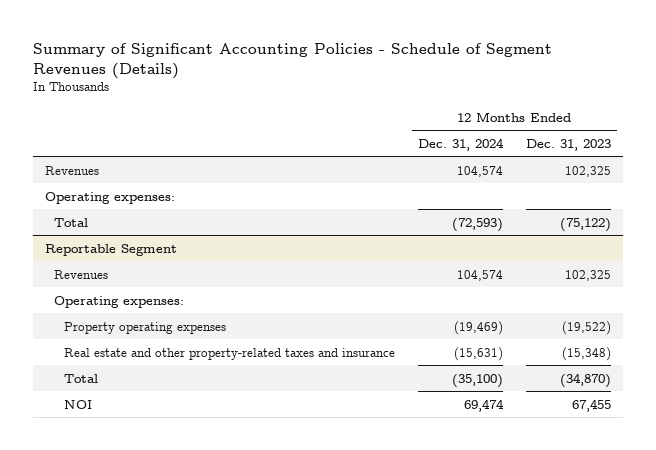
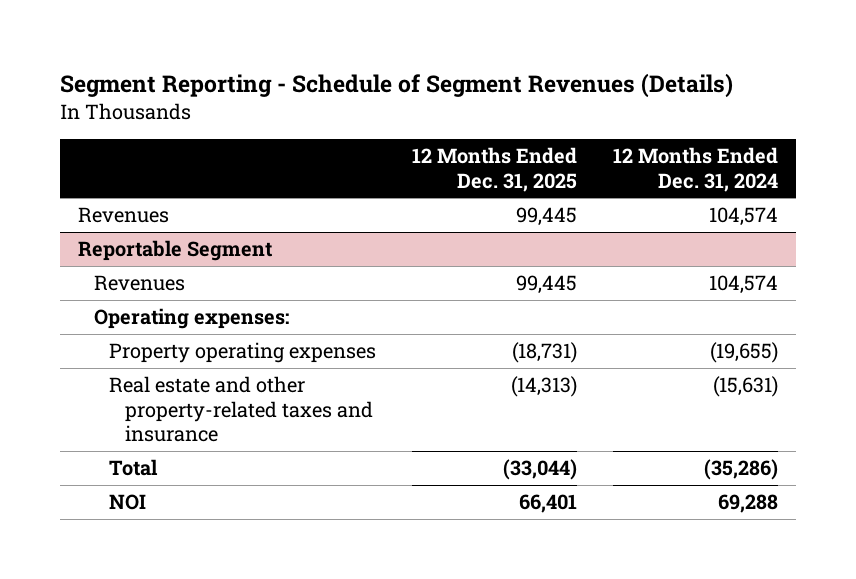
- Summary of Significant Accounting Policies - Schedule of Segment Revenues (Details)
+ Segment Reporting - Schedule of Segment Revenues (Details)
- | 12 Months Ended Dec. 31, 2024 | 12 Months Ended Dec. 31, 2023
+ | 12 Months Ended Dec. 31, 2025 | 12 Months Ended Dec. 31, 2024
- Operating expenses:
- Total | (72,593) | (75,122)
@ Reportable Segment
- Property operating expenses | (19,469) | (19,522)
+ Property operating expenses | (18,731) | (19,655)
- Total | (35,100) | (34,870)
- NOI | 69,474 | 67,455
+ Total | (33,044) | (35,286)
+ NOI | 66,401 | 69,288

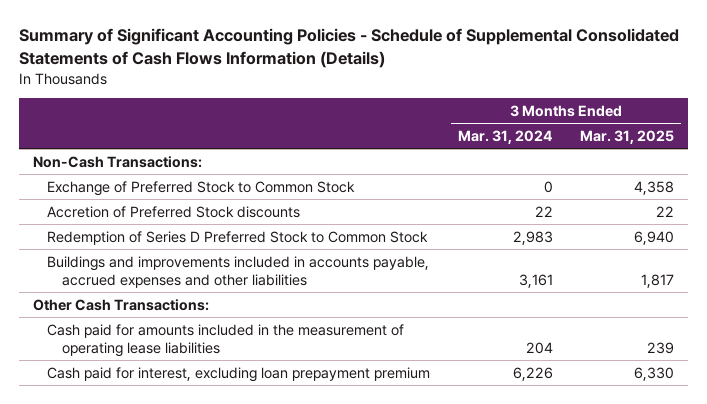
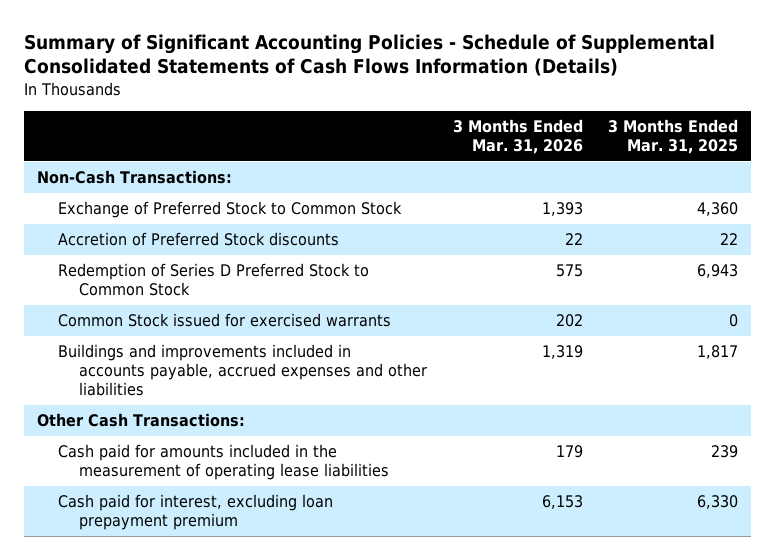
- | 3 Months Ended Mar. 31, 2024 | 3 Months Ended Mar. 31, 2025
+ | 3 Months Ended Mar. 31, 2026 | 3 Months Ended Mar. 31, 2025
- Exchange of Preferred Stock to Common Stock | 0 | 4,358
+ Exchange of Preferred Stock to Common Stock | 1,393 | 4,360
- Redemption of Series D Preferred Stock to Common Stock | 2,983 | 6,940
+ Redemption of Series D Preferred Stock to Common Stock | 575 | 6,943
+ Common Stock issued for exercised warrants | 202 | 0

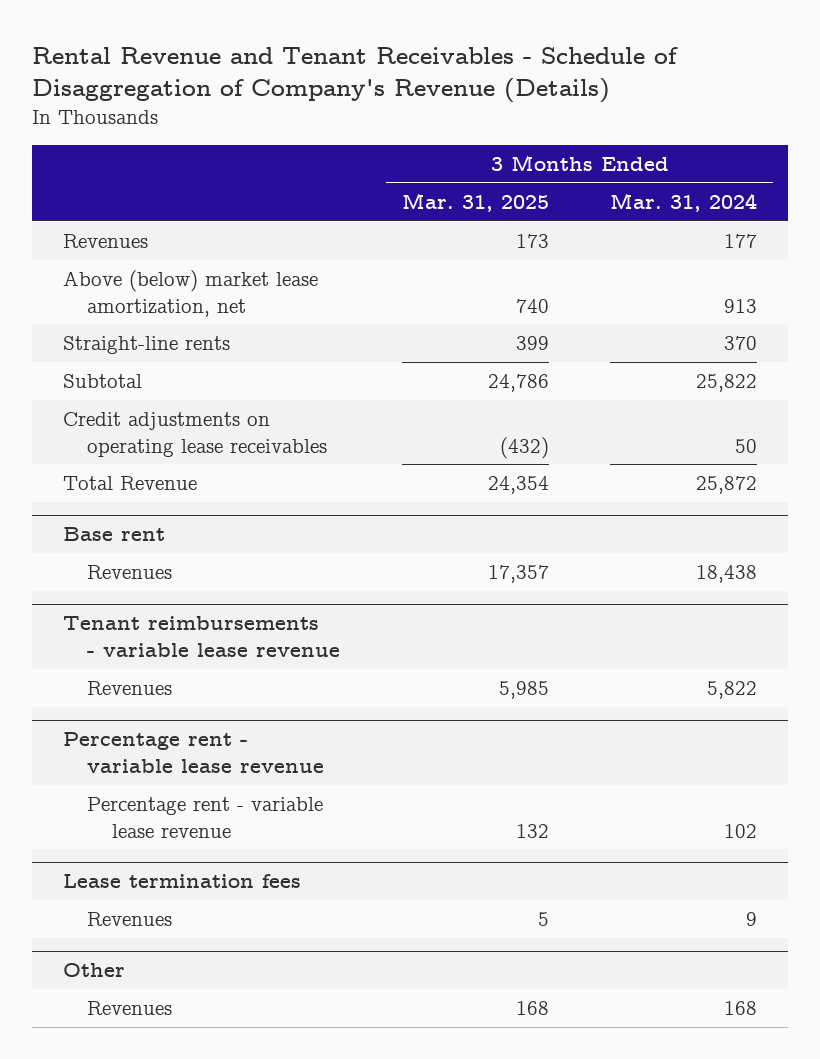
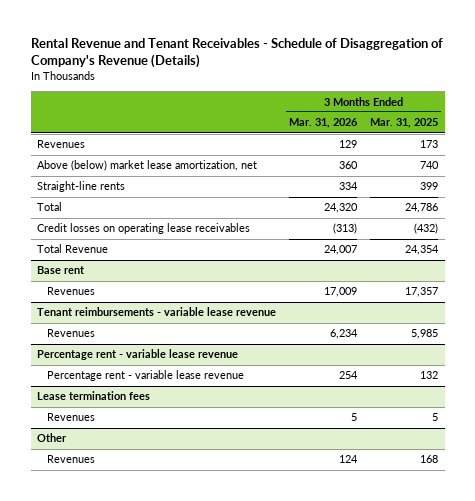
- | 3 Months Ended Mar. 31, 2025 | 3 Months Ended Mar. 31, 2024
+ | 3 Months Ended Mar. 31, 2026 | 3 Months Ended Mar. 31, 2025
- Subtotal | 24,786 | 25,822
- Credit adjustments on operating lease receivables | (432) | 50
+ Total | 24,320 | 24,786
+ Credit losses on operating lease receivables | (313) | (432)

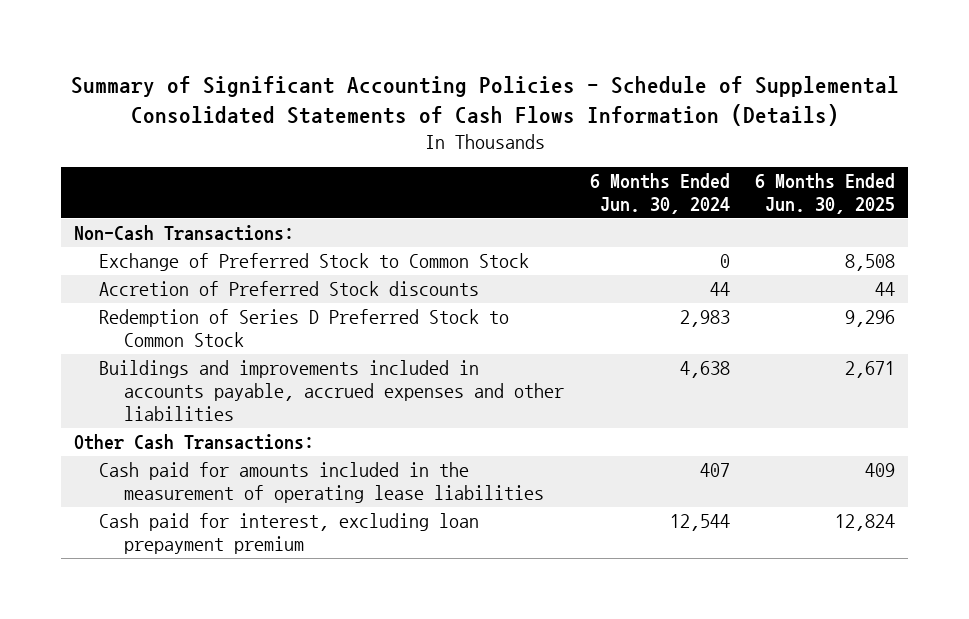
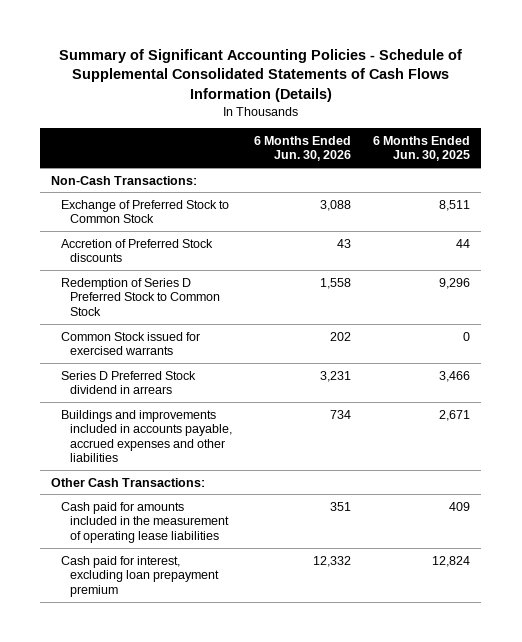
- | 6 Months Ended Jun. 30, 2024 | 6 Months Ended Jun. 30, 2025
+ | 6 Months Ended Jun. 30, 2026 | 6 Months Ended Jun. 30, 2025
- Exchange of Preferred Stock to Common Stock | 0 | 8,508
+ Exchange of Preferred Stock to Common Stock | 3,088 | 8,511
+ Common Stock issued for exercised warrants | 202 | 0
+ Series D Preferred Stock dividend in arrears | 3,231 | 3,466

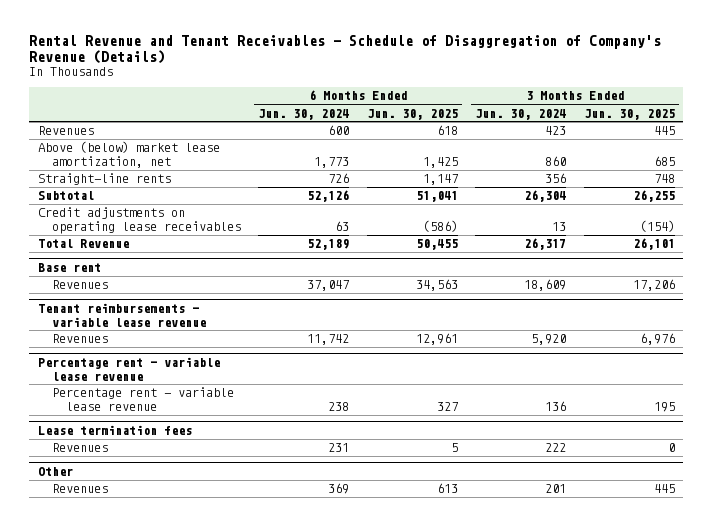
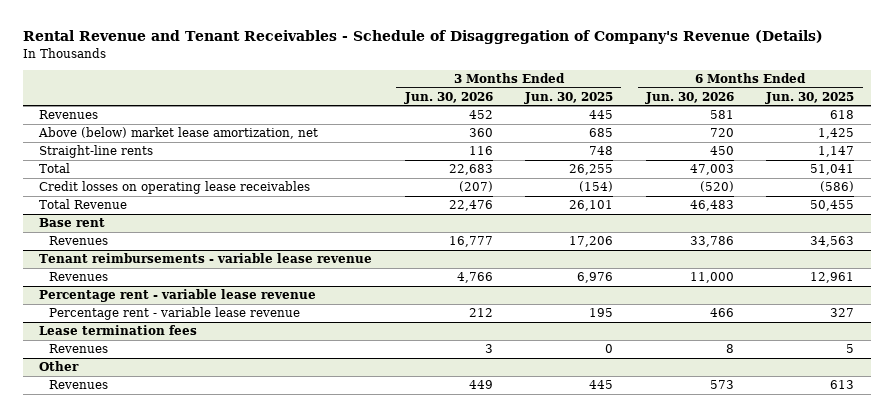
- | 6 Months Ended Jun. 30, 2024 | 6 Months Ended Jun. 30, 2025 | 3 Months Ended Jun. 30, 2024 | 3 Months Ended Jun. 30, 2025
+ | 3 Months Ended Jun. 30, 2026 | 3 Months Ended Jun. 30, 2025 | 6 Months Ended Jun. 30, 2026 | 6 Months Ended Jun. 30, 2025
- Subtotal | 52,126 | 51,041 | 26,304 | 26,255
- Credit adjustments on operating lease receivables | 63 | (586) | 13 | (154)
+ Total | 22,683 | 26,255 | 47,003 | 51,041
+ Credit losses on operating lease receivables | (207) | (154) | (520) | (586)

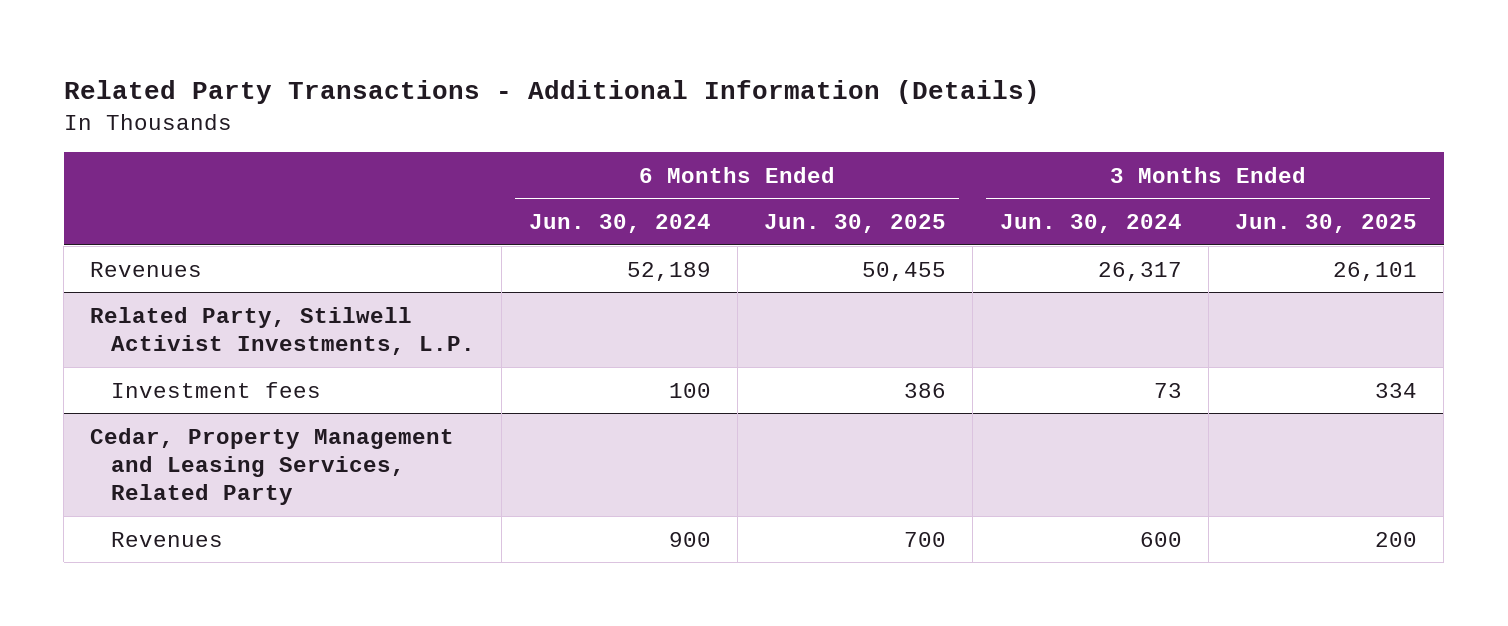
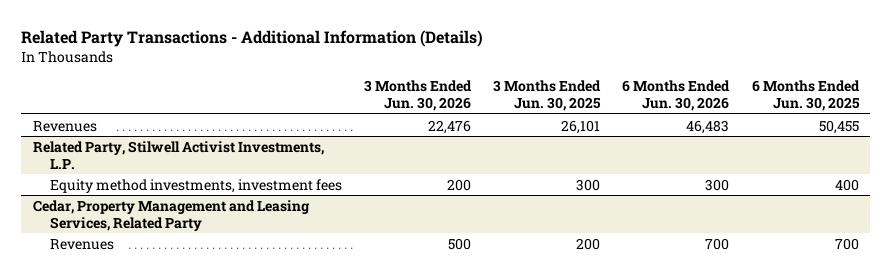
- | 6 Months Ended Jun. 30, 2024 | 6 Months Ended Jun. 30, 2025 | 3 Months Ended Jun. 30, 2024 | 3 Months Ended Jun. 30, 2025
+ | 3 Months Ended Jun. 30, 2026 | 3 Months Ended Jun. 30, 2025 | 6 Months Ended Jun. 30, 2026 | 6 Months Ended Jun. 30, 2025
@ Related Party, Stilwell Activist Investments, L.P.
- Investment fees | 100 | 386 | 73 | 334
+ Equity method investments, investment fees | 200 | 300 | 300 | 400

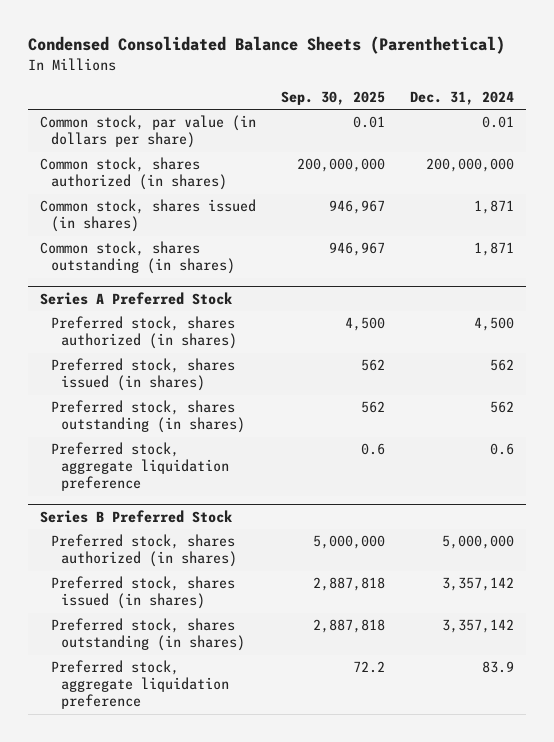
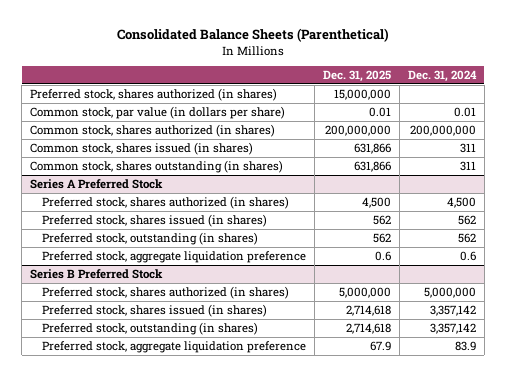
- Condensed Consolidated Balance Sheets (Parenthetical)
+ Consolidated Balance Sheets (Parenthetical)
- | Sep. 30, 2025 | Dec. 31, 2024
+ | Dec. 31, 2025 | Dec. 31, 2024
+ Preferred stock, shares authorized (in shares) | 15,000,000 |
- Common stock, shares issued (in shares) | 946,967 | 1,871
- Common stock, shares outstanding (in shares) | 946,967 | 1,871
+ Common stock, shares issued (in shares) | 631,866 | 311
+ Common stock, shares outstanding (in shares) | 631,866 | 311
@ Series A Preferred Stock
- Preferred stock, shares outstanding (in shares) | 562 | 562
+ Preferred stock, outstanding (in shares) | 562 | 562
@ Series B Preferred Stock
- Preferred stock, shares outstanding (in shares) | 2,887,818 | 3,357,142
+ Preferred stock, outstanding (in shares) | 2,714,618 | 3,357,142

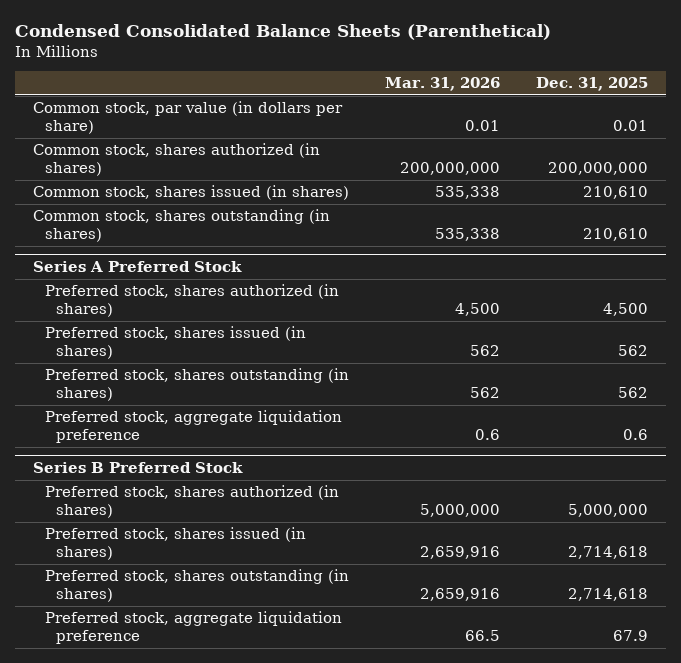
- Consolidated Balance Sheets (Parenthetical)
+ Condensed Consolidated Balance Sheets (Parenthetical)
- | Dec. 31, 2025 | Dec. 31, 2024
+ | Mar. 31, 2026 | Dec. 31, 2025
- Preferred stock, shares authorized (in shares) | 15,000,000 |
- Common stock, shares issued (in shares) | 631,866 | 311
- Common stock, shares outstanding (in shares) | 631,866 | 311
+ Common stock, shares issued (in shares) | 535,338 | 210,610
+ Common stock, shares outstanding (in shares) | 535,338 | 210,610
@ Series A Preferred Stock
- Preferred stock, outstanding (in shares) | 562 | 562
+ Preferred stock, shares outstanding (in shares) | 562 | 562
@ Series B Preferred Stock
- Preferred stock, outstanding (in shares) | 2,714,618 | 3,357,142
+ Preferred stock, shares outstanding (in shares) | 2,659,916 | 2,714,618

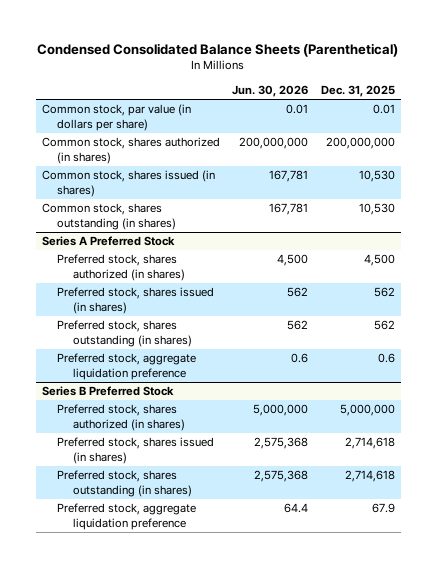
- | Mar. 31, 2026 | Dec. 31, 2025
+ | Jun. 30, 2026 | Dec. 31, 2025
- Common stock, shares issued (in shares) | 535,338 | 210,610
- Common stock, shares outstanding (in shares) | 535,338 | 210,610
+ Common stock, shares issued (in shares) | 167,781 | 10,530
+ Common stock, shares outstanding (in shares) | 167,781 | 10,530

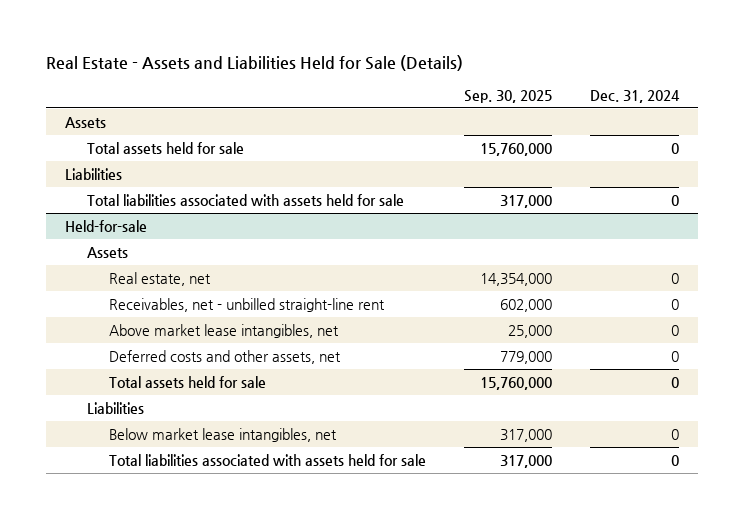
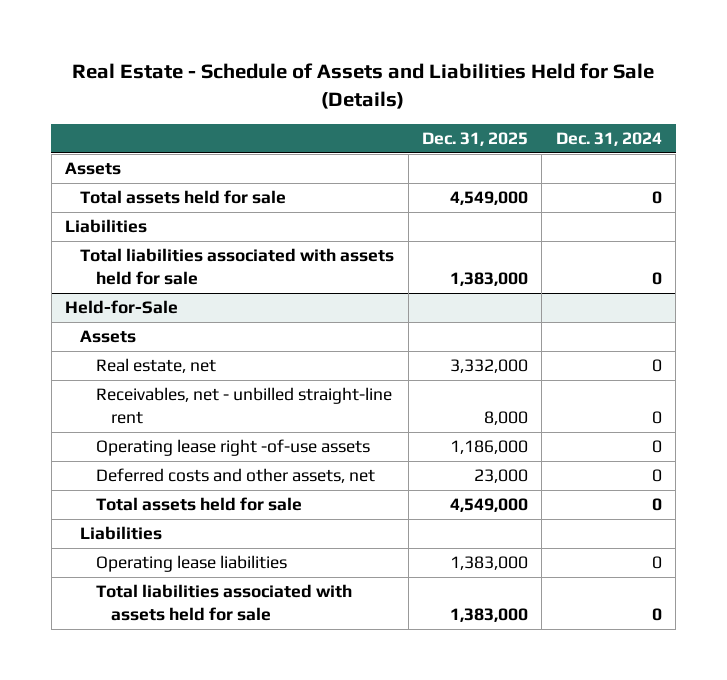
- Real Estate - Assets and Liabilities Held for Sale (Details)
+ Real Estate - Schedule of Assets and Liabilities Held for Sale (Details)
- | Sep. 30, 2025 | Dec. 31, 2024
+ | Dec. 31, 2025 | Dec. 31, 2024
- Held-for-sale
+ Held-for-Sale
- Above market lease intangibles, net | 25,000 | 0
+ Operating lease right -of-use assets | 1,186,000 | 0
- Below market lease intangibles, net | 317,000 | 0
+ Operating lease liabilities | 1,383,000 | 0

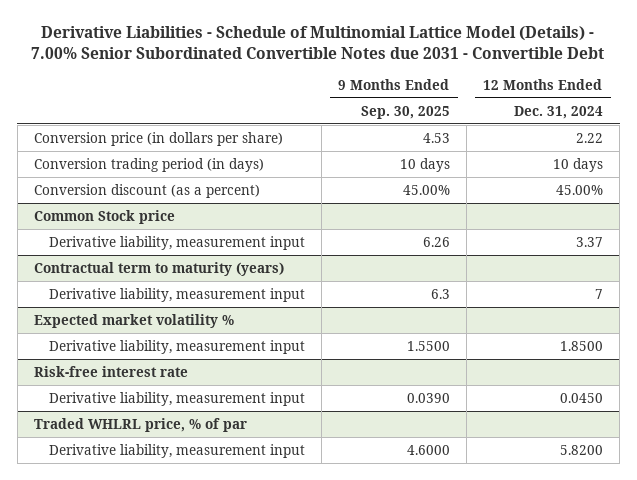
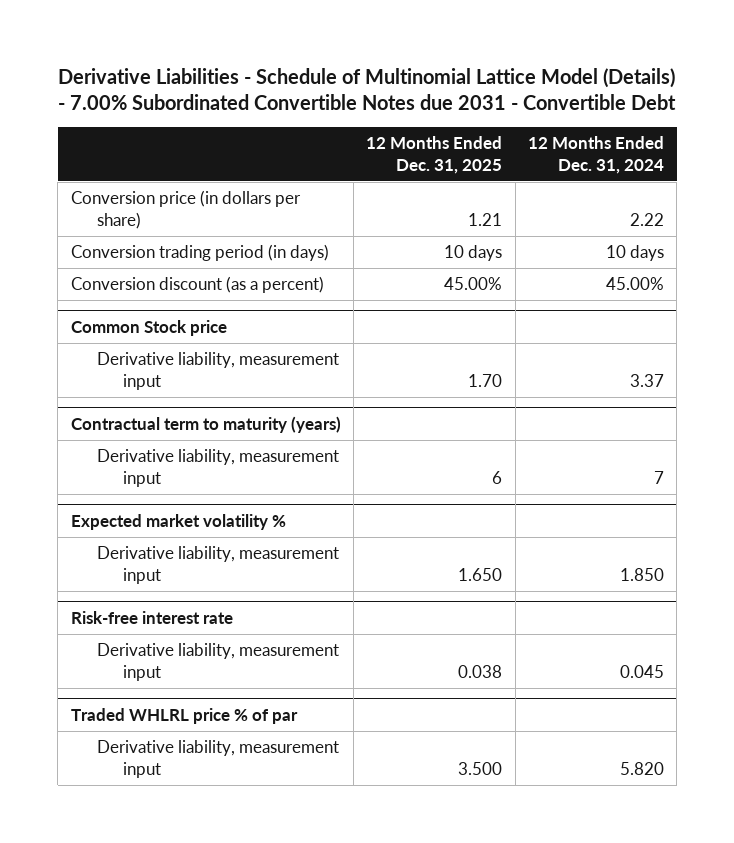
- Derivative Liabilities - Schedule of Multinomial Lattice Model (Details) - 7.00% Senior Subordinated Convertible Notes due 2031 - Convertible Debt
+ Derivative Liabilities - Schedule of Multinomial Lattice Model (Details) - 7.00% Subordinated Convertible Notes due 2031 - Convertible Debt
- | 9 Months Ended Sep. 30, 2025 | 12 Months Ended Dec. 31, 2024
+ | 12 Months Ended Dec. 31, 2025 | 12 Months Ended Dec. 31, 2024
@ Expected market volatility %
- Derivative liability, measurement input | 1.5500 | 1.8500
+ Derivative liability, measurement input | 1.650 | 1.850
@ Risk-free interest rate
- Derivative liability, measurement input | 0.0390 | 0.0450
- Traded WHLRL price, % of par
- Derivative liability, measurement input | 4.6000 | 5.8200
@ Risk-free interest rate
+ Derivative liability, measurement input | 0.038 | 0.045
+ Traded WHLRL price % of par
+ Derivative liability, measurement input | 3.500 | 5.820

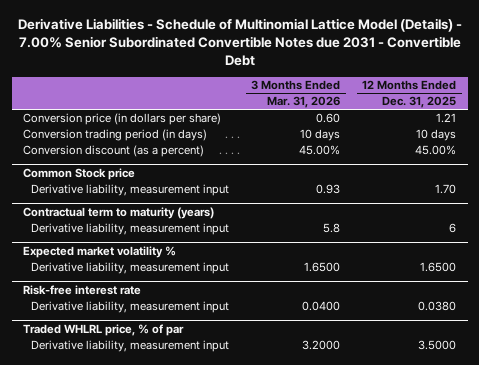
- Derivative Liabilities - Schedule of Multinomial Lattice Model (Details) - 7.00% Subordinated Convertible Notes due 2031 - Convertible Debt
+ Derivative Liabilities - Schedule of Multinomial Lattice Model (Details) - 7.00% Senior Subordinated Convertible Notes due 2031 - Convertible Debt
- | 12 Months Ended Dec. 31, 2025 | 12 Months Ended Dec. 31, 2024
+ | 3 Months Ended Mar. 31, 2026 | 12 Months Ended Dec. 31, 2025
@ Expected market volatility %
- Derivative liability, measurement input | 1.650 | 1.850
+ Derivative liability, measurement input | 1.6500 | 1.6500
@ Risk-free interest rate
- Derivative liability, measurement input | 0.038 | 0.045
- Traded WHLRL price % of par
- Derivative liability, measurement input | 3.500 | 5.820
@ Risk-free interest rate
+ Derivative liability, measurement input | 0.0400 | 0.0380
+ Traded WHLRL price, % of par
+ Derivative liability, measurement input | 3.2000 | 3.5000

